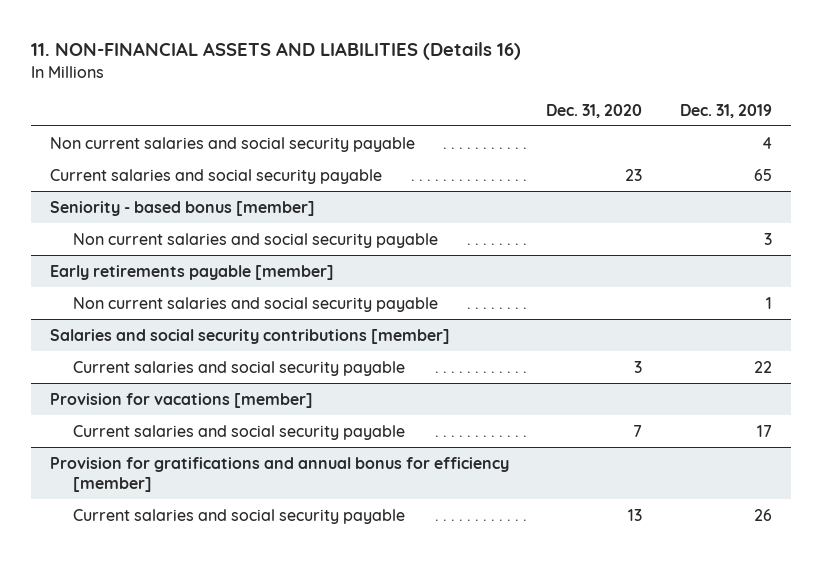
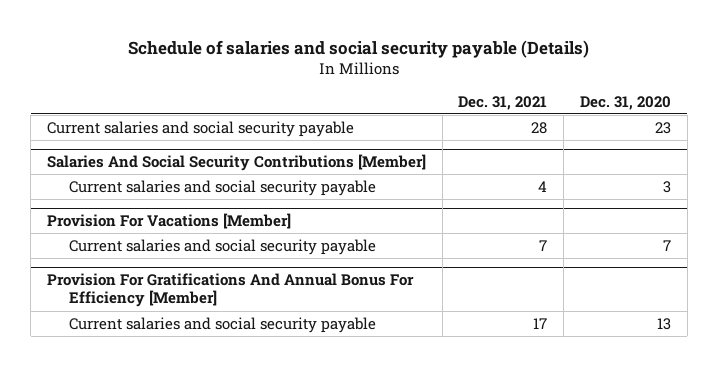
- 11. NON-FINANCIAL ASSETS AND LIABILITIES (Details 16)
+ Schedule of salaries and social security payable (Details)
- | Dec. 31, 2020 | Dec. 31, 2019
+ | Dec. 31, 2021 | Dec. 31, 2020
- Non current salaries and social security payable | | 4
- Seniority - based bonus [member]
- Non current salaries and social security payable | | 3
- Early retirements payable [member]
- Non current salaries and social security payable | | 1
- Salaries and social security contributions [member]
+ Salaries And Social Security Contributions [Member]
- Provision for vacations [member]
+ Provision For Vacations [Member]
- Provision for gratifications and annual bonus for efficiency [member]
+ Provision For Gratifications And Annual Bonus For Efficiency [Member]

